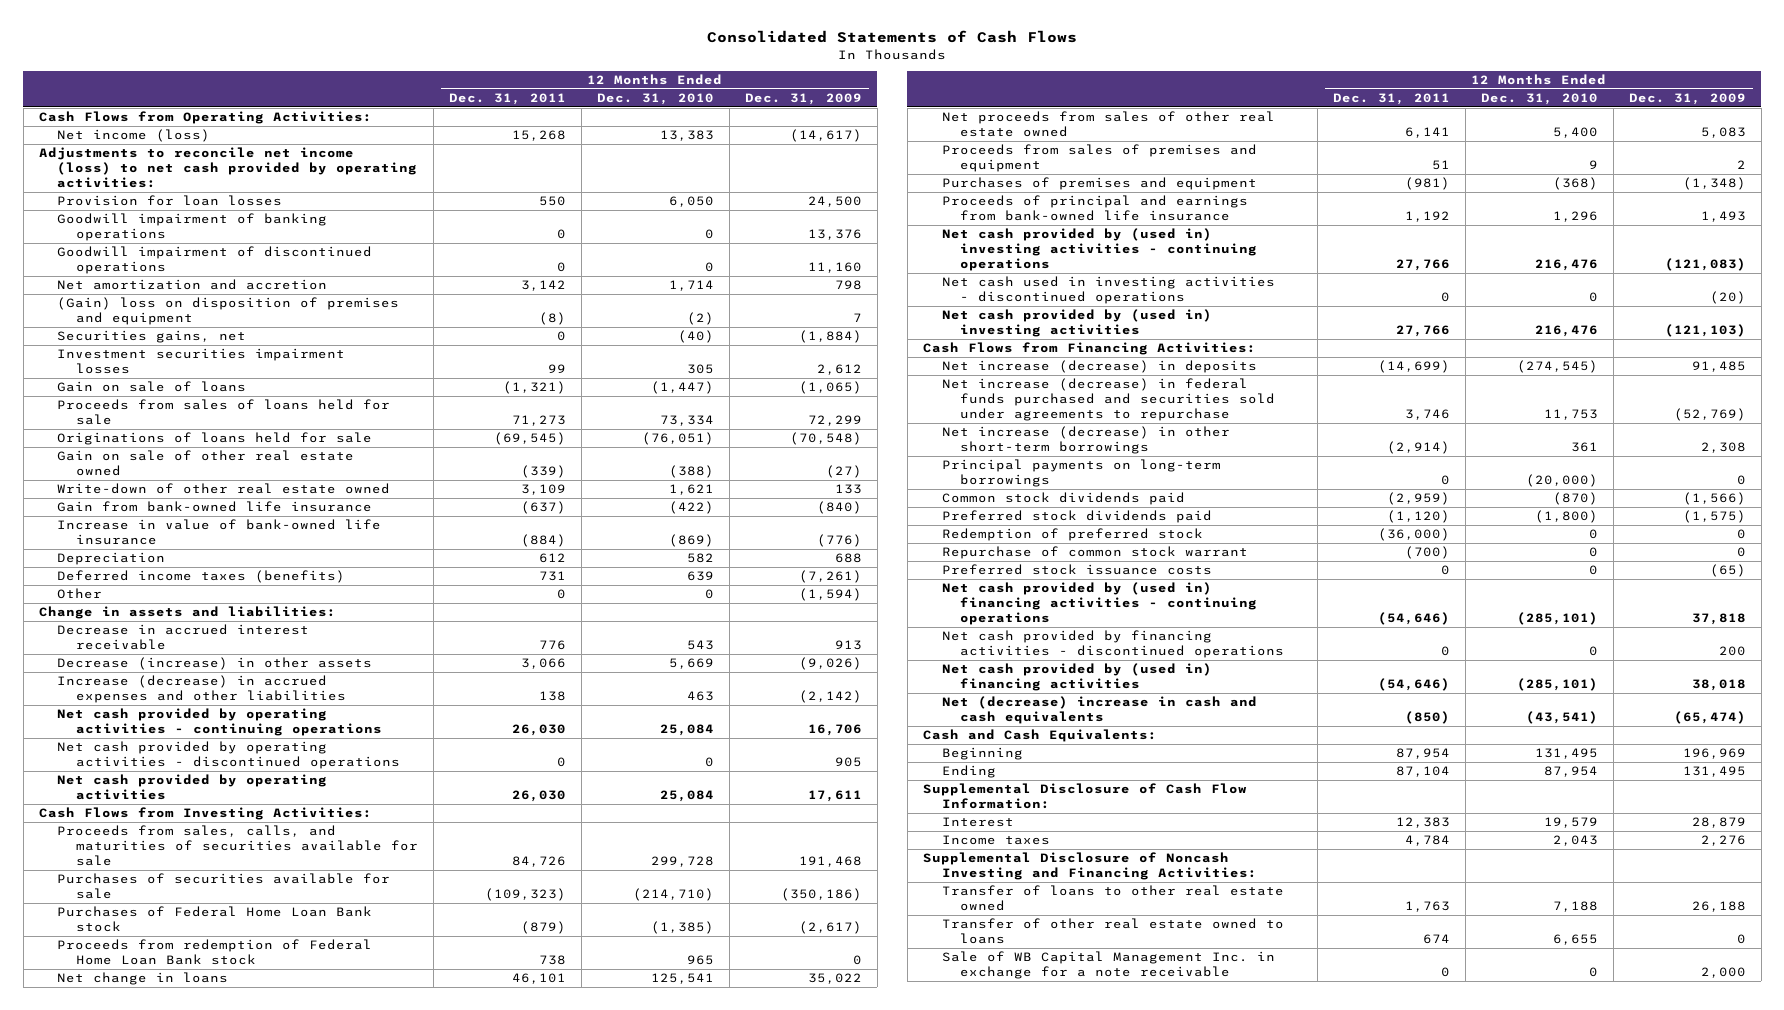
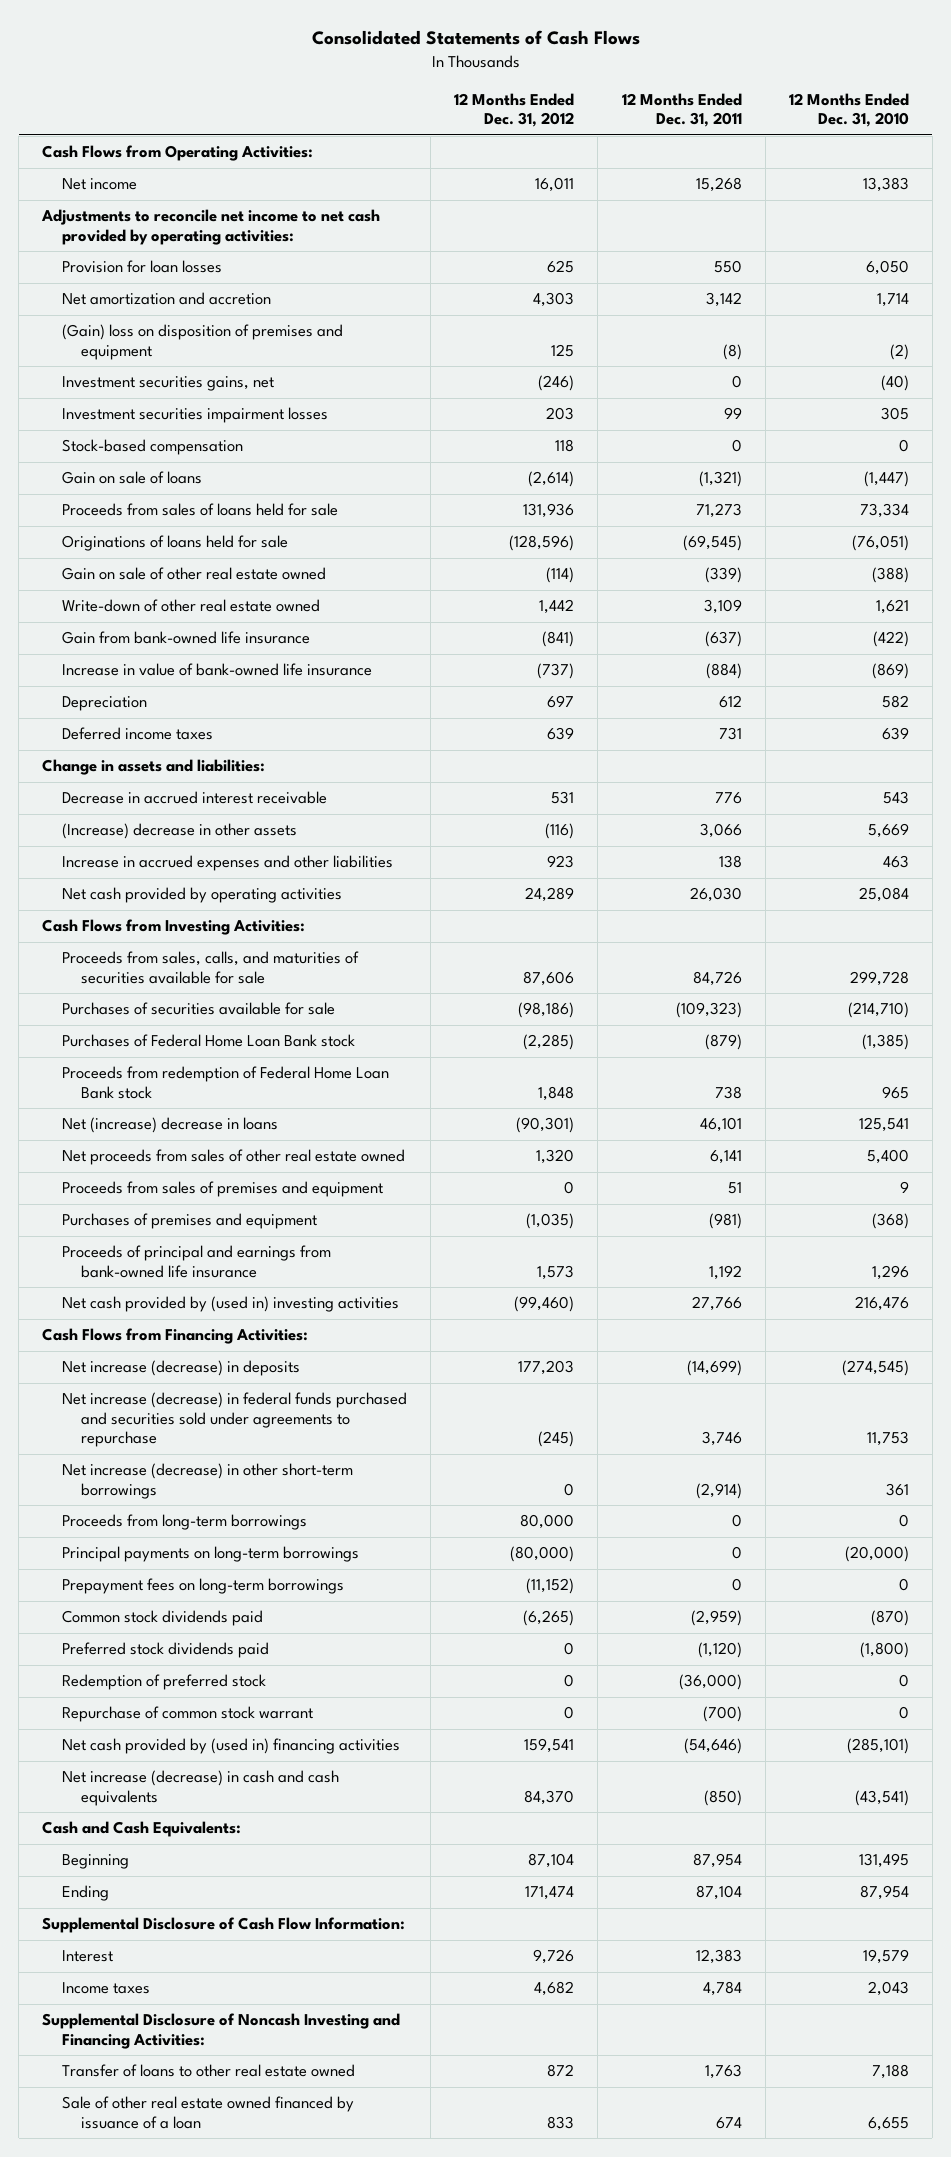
- | 12 Months Ended Dec. 31, 2011 | 12 Months Ended Dec. 31, 2010 | 12 Months Ended Dec. 31, 2009
+ | 12 Months Ended Dec. 31, 2012 | 12 Months Ended Dec. 31, 2011 | 12 Months Ended Dec. 31, 2010
- Net income (loss) | 15,268 | 13,383 | (14,617)
- Adjustments to reconcile net income (loss) to net cash provided by operating activities:
+ Net income | 16,011 | 15,268 | 13,383
+ Adjustments to reconcile net income to net cash provided by operating activities:
- Goodwill impairment of banking operations | 0 | 0 | 13,376
- Goodwill impairment of discontinued operations | 0 | 0 | 11,160
- Securities gains, net | 0 | (40) | (1,884)
+ Investment securities gains, net | (246) | 0 | (40)
+ Stock-based compensation | 118 | 0 | 0
- Deferred income taxes (benefits) | 731 | 639 | (7,261)
- Other | 0 | 0 | (1,594)
+ Deferred income taxes | 639 | 731 | 639
- Decrease (increase) in other assets | 3,066 | 5,669 | (9,026)
- Increase (decrease) in accrued expenses and other liabilities | 138 | 463 | (2,142)
- Net cash provided by operating activities - continuing operations | 26,030 | 25,084 | 16,706
- Net cash provided by operating activities - discontinued operations | 0 | 0 | 905
+ (Increase) decrease in other assets | (116) | 3,066 | 5,669
+ Increase in accrued expenses and other liabilities | 923 | 138 | 463
- Net change in loans | 46,101 | 125,541 | 35,022
+ Net (increase) decrease in loans | (90,301) | 46,101 | 125,541
- Net cash provided by (used in) investing activities - continuing operations | 27,766 | 216,476 | (121,083)
- Net cash used in investing activities - discontinued operations | 0 | 0 | (20)
+ Proceeds from long-term borrowings | 80,000 | 0 | 0
+ Prepayment fees on long-term borrowings | (11,152) | 0 | 0
- Preferred stock issuance costs | 0 | 0 | (65)
- Net cash provided by (used in) financing activities - continuing operations | (54,646) | (285,101) | 37,818
- Net cash provided by financing activities - discontinued operations | 0 | 0 | 200
- Net (decrease) increase in cash and cash equivalents | (850) | (43,541) | (65,474)
+ Net increase (decrease) in cash and cash equivalents | 84,370 | (850) | (43,541)
- Transfer of other real estate owned to loans | 674 | 6,655 | 0
- Sale of WB Capital Management Inc. in exchange for a note receivable | 0 | 0 | 2,000
+ Sale of other real estate owned financed by issuance of a loan | 833 | 674 | 6,655

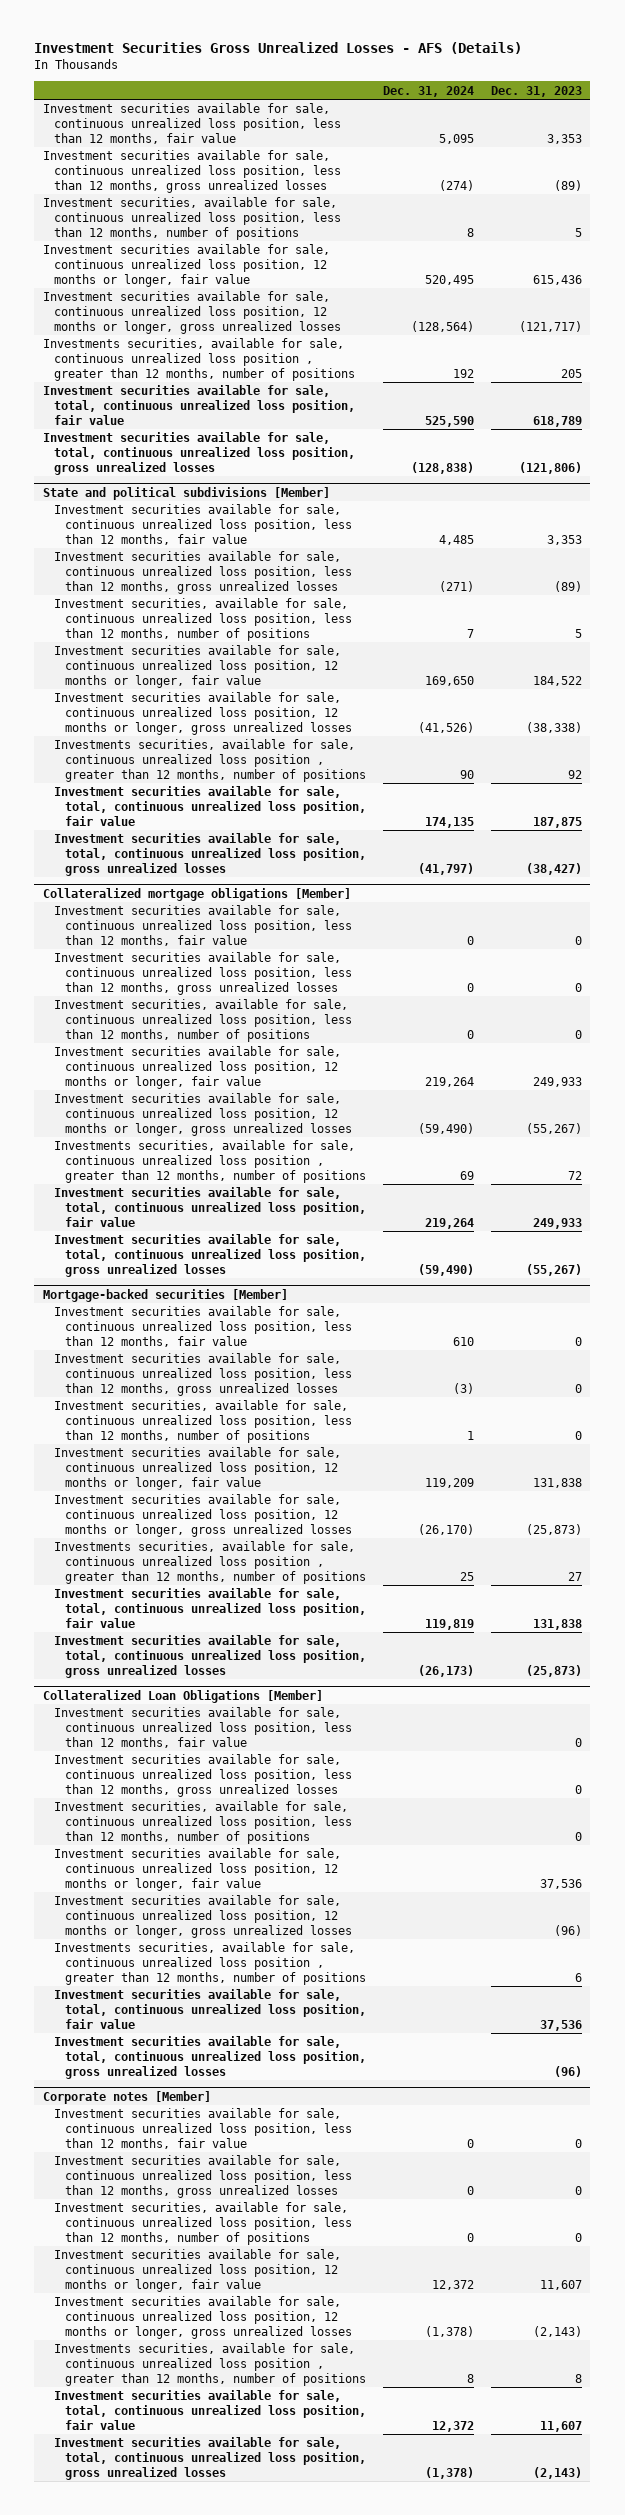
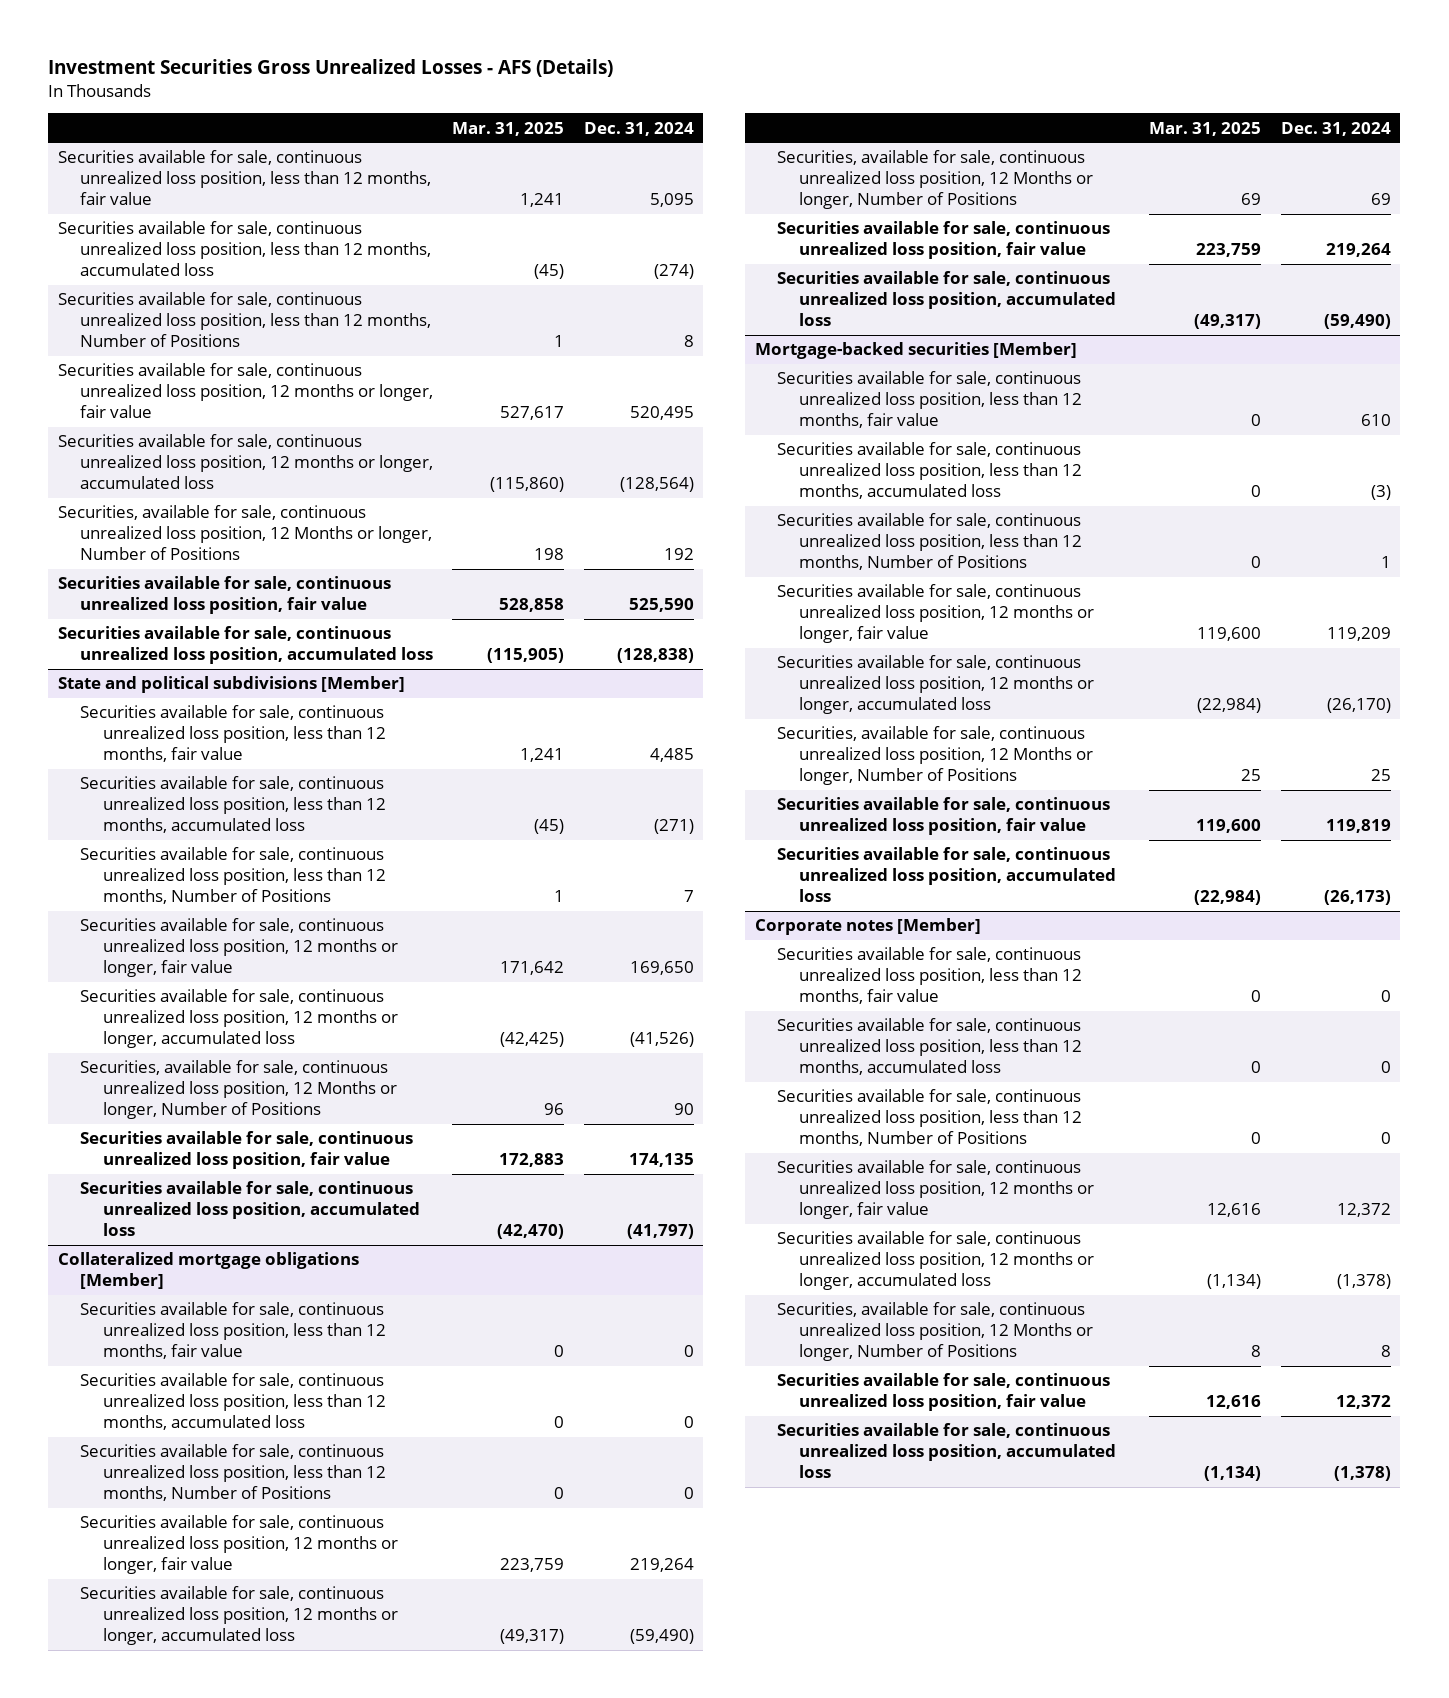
- | Dec. 31, 2024 | Dec. 31, 2023
+ | Mar. 31, 2025 | Dec. 31, 2024
- Investment securities available for sale, continuous unrealized loss position, less than 12 months, fair value | 5,095 | 3,353
- Investment securities available for sale, continuous unrealized loss position, less than 12 months, gross unrealized losses | (274) | (89)
- Investment securities, available for sale, continuous unrealized loss position, less than 12 months, number of positions | 8 | 5
- Investment securities available for sale, continuous unrealized loss position, 12 months or longer, fair value | 520,495 | 615,436
- Investment securities available for sale, continuous unrealized loss position, 12 months or longer, gross unrealized losses | (128,564) | (121,717)
- Investments securities, available for sale, continuous unrealized loss position , greater than 12 months, number of positions | 192 | 205
- Investment securities available for sale, total, continuous unrealized loss position, fair value | 525,590 | 618,789
- Investment securities available for sale, total, continuous unrealized loss position, gross unrealized losses | (128,838) | (121,806)
+ Securities available for sale, continuous unrealized loss position, less than 12 months, fair value | 1,241 | 5,095
+ Securities available for sale, continuous unrealized loss position, less than 12 months, accumulated loss | (45) | (274)
+ Securities available for sale, continuous unrealized loss position, less than 12 months, Number of Positions | 1 | 8
+ Securities available for sale, continuous unrealized loss position, 12 months or longer, fair value | 527,617 | 520,495
+ Securities available for sale, continuous unrealized loss position, 12 months or longer, accumulated loss | (115,860) | (128,564)
+ Securities, available for sale, continuous unrealized loss position, 12 Months or longer, Number of Positions | 198 | 192
+ Securities available for sale, continuous unrealized loss position, fair value | 528,858 | 525,590
+ Securities available for sale, continuous unrealized loss position, accumulated loss | (115,905) | (128,838)
@ State and political subdivisions [Member]
- Investment securities available for sale, continuous unrealized loss position, less than 12 months, fair value | 4,485 | 3,353
- Investment securities available for sale, continuous unrealized loss position, less than 12 months, gross unrealized losses | (271) | (89)
- Investment securities, available for sale, continuous unrealized loss position, less than 12 months, number of positions | 7 | 5
- Investment securities available for sale, continuous unrealized loss position, 12 months or longer, fair value | 169,650 | 184,522
- Investment securities available for sale, continuous unrealized loss position, 12 months or longer, gross unrealized losses | (41,526) | (38,338)
- Investments securities, available for sale, continuous unrealized loss position , greater than 12 months, number of positions | 90 | 92
- Investment securities available for sale, total, continuous unrealized loss position, fair value | 174,135 | 187,875
- Investment securities available for sale, total, continuous unrealized loss position, gross unrealized losses | (41,797) | (38,427)
+ Securities available for sale, continuous unrealized loss position, less than 12 months, fair value | 1,241 | 4,485
+ Securities available for sale, continuous unrealized loss position, less than 12 months, accumulated loss | (45) | (271)
+ Securities available for sale, continuous unrealized loss position, less than 12 months, Number of Positions | 1 | 7
+ Securities available for sale, continuous unrealized loss position, 12 months or longer, fair value | 171,642 | 169,650
+ Securities available for sale, continuous unrealized loss position, 12 months or longer, accumulated loss | (42,425) | (41,526)
+ Securities, available for sale, continuous unrealized loss position, 12 Months or longer, Number of Positions | 96 | 90
+ Securities available for sale, continuous unrealized loss position, fair value | 172,883 | 174,135
+ Securities available for sale, continuous unrealized loss position, accumulated loss | (42,470) | (41,797)
@ Collateralized mortgage obligations [Member]
- Investment securities available for sale, continuous unrealized loss position, less than 12 months, fair value | 0 | 0
- Investment securities available for sale, continuous unrealized loss position, less than 12 months, gross unrealized losses | 0 | 0
- Investment securities, available for sale, continuous unrealized loss position, less than 12 months, number of positions | 0 | 0
- Investment securities available for sale, continuous unrealized loss position, 12 months or longer, fair value | 219,264 | 249,933
- Investment securities available for sale, continuous unrealized loss position, 12 months or longer, gross unrealized losses | (59,490) | (55,267)
- Investments securities, available for sale, continuous unrealized loss position , greater than 12 months, number of positions | 69 | 72
- Investment securities available for sale, total, continuous unrealized loss position, fair value | 219,264 | 249,933
- Investment securities available for sale, total, continuous unrealized loss position, gross unrealized losses | (59,490) | (55,267)
+ Securities available for sale, continuous unrealized loss position, less than 12 months, fair value | 0 | 0
+ Securities available for sale, continuous unrealized loss position, less than 12 months, accumulated loss | 0 | 0
+ Securities available for sale, continuous unrealized loss position, less than 12 months, Number of Positions | 0 | 0
+ Securities available for sale, continuous unrealized loss position, 12 months or longer, fair value | 223,759 | 219,264
+ Securities available for sale, continuous unrealized loss position, 12 months or longer, accumulated loss | (49,317) | (59,490)
+ Securities, available for sale, continuous unrealized loss position, 12 Months or longer, Number of Positions | 69 | 69
+ Securities available for sale, continuous unrealized loss position, fair value | 223,759 | 219,264
+ Securities available for sale, continuous unrealized loss position, accumulated loss | (49,317) | (59,490)
@ Mortgage-backed securities [Member]
- Investment securities available for sale, continuous unrealized loss position, less than 12 months, fair value | 610 | 0
- Investment securities available for sale, continuous unrealized loss position, less than 12 months, gross unrealized losses | (3) | 0
- Investment securities, available for sale, continuous unrealized loss position, less than 12 months, number of positions | 1 | 0
- Investment securities available for sale, continuous unrealized loss position, 12 months or longer, fair value | 119,209 | 131,838
- Investment securities available for sale, continuous unrealized loss position, 12 months or longer, gross unrealized losses | (26,170) | (25,873)
- Investments securities, available for sale, continuous unrealized loss position , greater than 12 months, number of positions | 25 | 27
- Investment securities available for sale, total, continuous unrealized loss position, fair value | 119,819 | 131,838
- Investment securities available for sale, total, continuous unrealized loss position, gross unrealized losses | (26,173) | (25,873)
- Collateralized Loan Obligations [Member]
- Investment securities available for sale, continuous unrealized loss position, less than 12 months, fair value | | 0
- Investment securities available for sale, continuous unrealized loss position, less than 12 months, gross unrealized losses | | 0
- Investment securities, available for sale, continuous unrealized loss position, less than 12 months, number of positions | | 0
- Investment securities available for sale, continuous unrealized loss position, 12 months or longer, fair value | | 37,536
- Investment securities available for sale, continuous unrealized loss position, 12 months or longer, gross unrealized losses | | (96)
- Investments securities, available for sale, continuous unrealized loss position , greater than 12 months, number of positions | | 6
- Investment securities available for sale, total, continuous unrealized loss position, fair value | | 37,536
- Investment securities available for sale, total, continuous unrealized loss position, gross unrealized losses | | (96)
@ Mortgage-backed securities [Member]
+ Securities available for sale, continuous unrealized loss position, less than 12 months, fair value | 0 | 610
+ Securities available for sale, continuous unrealized loss position, less than 12 months, accumulated loss | 0 | (3)
+ Securities available for sale, continuous unrealized loss position, less than 12 months, Number of Positions | 0 | 1
+ Securities available for sale, continuous unrealized loss position, 12 months or longer, fair value | 119,600 | 119,209
+ Securities available for sale, continuous unrealized loss position, 12 months or longer, accumulated loss | (22,984) | (26,170)
+ Securities, available for sale, continuous unrealized loss position, 12 Months or longer, Number of Positions | 25 | 25
+ Securities available for sale, continuous unrealized loss position, fair value | 119,600 | 119,819
+ Securities available for sale, continuous unrealized loss position, accumulated loss | (22,984) | (26,173)
@ Corporate notes [Member]
- Investment securities available for sale, continuous unrealized loss position, less than 12 months, fair value | 0 | 0
- Investment securities available for sale, continuous unrealized loss position, less than 12 months, gross unrealized losses | 0 | 0
- Investment securities, available for sale, continuous unrealized loss position, less than 12 months, number of positions | 0 | 0
- Investment securities available for sale, continuous unrealized loss position, 12 months or longer, fair value | 12,372 | 11,607
- Investment securities available for sale, continuous unrealized loss position, 12 months or longer, gross unrealized losses | (1,378) | (2,143)
- Investments securities, available for sale, continuous unrealized loss position , greater than 12 months, number of positions | 8 | 8
- Investment securities available for sale, total, continuous unrealized loss position, fair value | 12,372 | 11,607
- Investment securities available for sale, total, continuous unrealized loss position, gross unrealized losses | (1,378) | (2,143)
+ Securities available for sale, continuous unrealized loss position, less than 12 months, fair value | 0 | 0
+ Securities available for sale, continuous unrealized loss position, less than 12 months, accumulated loss | 0 | 0
+ Securities available for sale, continuous unrealized loss position, less than 12 months, Number of Positions | 0 | 0
+ Securities available for sale, continuous unrealized loss position, 12 months or longer, fair value | 12,616 | 12,372
+ Securities available for sale, continuous unrealized loss position, 12 months or longer, accumulated loss | (1,134) | (1,378)
+ Securities, available for sale, continuous unrealized loss position, 12 Months or longer, Number of Positions | 8 | 8
+ Securities available for sale, continuous unrealized loss position, fair value | 12,616 | 12,372
+ Securities available for sale, continuous unrealized loss position, accumulated loss | (1,134) | (1,378)

